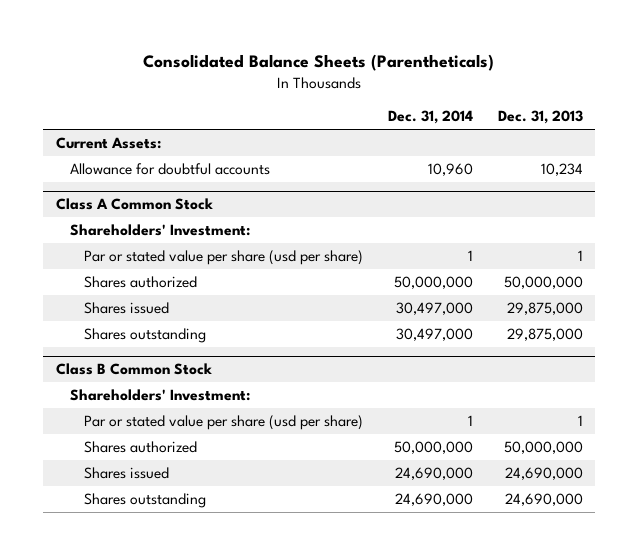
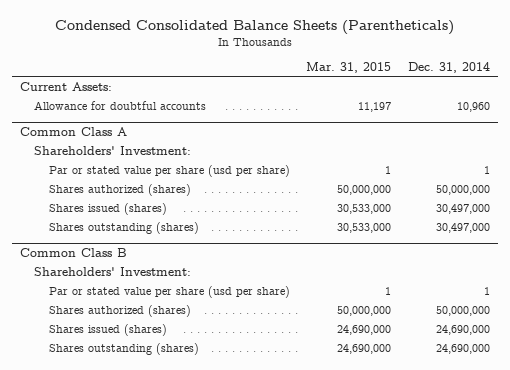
- Consolidated Balance Sheets (Parentheticals)
+ Condensed Consolidated Balance Sheets (Parentheticals)
- | Dec. 31, 2014 | Dec. 31, 2013
+ | Mar. 31, 2015 | Dec. 31, 2014
- Class A Common Stock
+ Common Class A
- Shares authorized | 50,000,000 | 50,000,000
- Shares issued | 30,497,000 | 29,875,000
- Shares outstanding | 30,497,000 | 29,875,000
- Class B Common Stock
+ Shares authorized (shares) | 50,000,000 | 50,000,000
+ Shares issued (shares) | 30,533,000 | 30,497,000
+ Shares outstanding (shares) | 30,533,000 | 30,497,000
+ Common Class B
- Shares authorized | 50,000,000 | 50,000,000
- Shares issued | 24,690,000 | 24,690,000
- Shares outstanding | 24,690,000 | 24,690,000
+ Shares authorized (shares) | 50,000,000 | 50,000,000
+ Shares issued (shares) | 24,690,000 | 24,690,000
+ Shares outstanding (shares) | 24,690,000 | 24,690,000

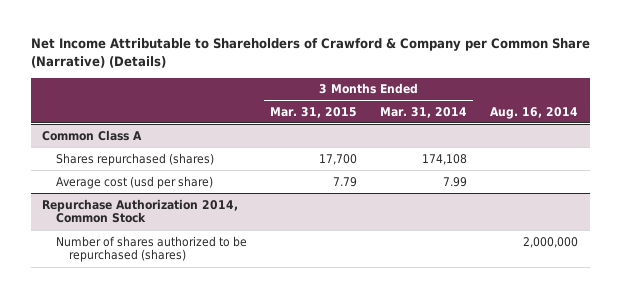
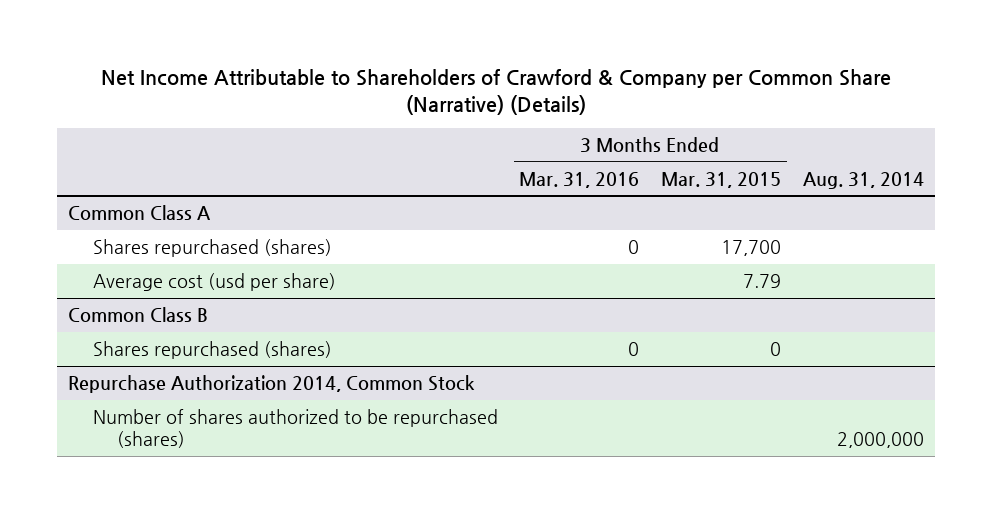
- | 3 Months Ended Mar. 31, 2015 | 3 Months Ended Mar. 31, 2014 | Aug. 16, 2014
+ | 3 Months Ended Mar. 31, 2016 | 3 Months Ended Mar. 31, 2015 | Aug. 31, 2014
+ Common Class B
+ Shares repurchased (shares) | 0 | 0 |

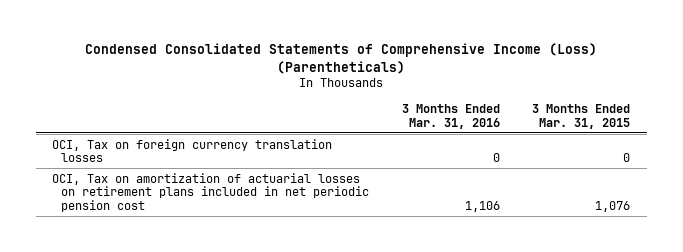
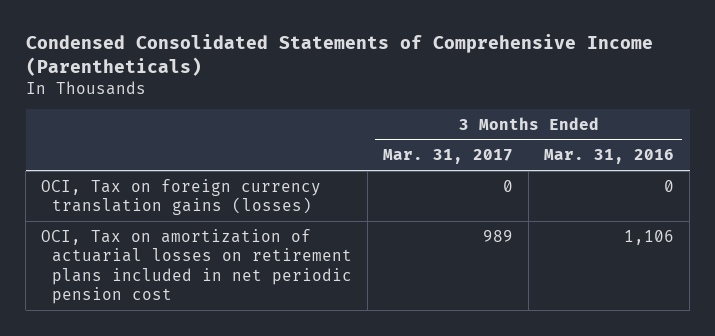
- Condensed Consolidated Statements of Comprehensive Income (Loss) (Parentheticals)
+ Condensed Consolidated Statements of Comprehensive Income (Parentheticals)
- | 3 Months Ended Mar. 31, 2016 | 3 Months Ended Mar. 31, 2015
+ | 3 Months Ended Mar. 31, 2017 | 3 Months Ended Mar. 31, 2016
- OCI, Tax on foreign currency translation losses | 0 | 0
+ OCI, Tax on foreign currency translation gains (losses) | 0 | 0

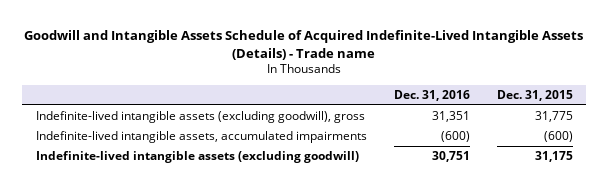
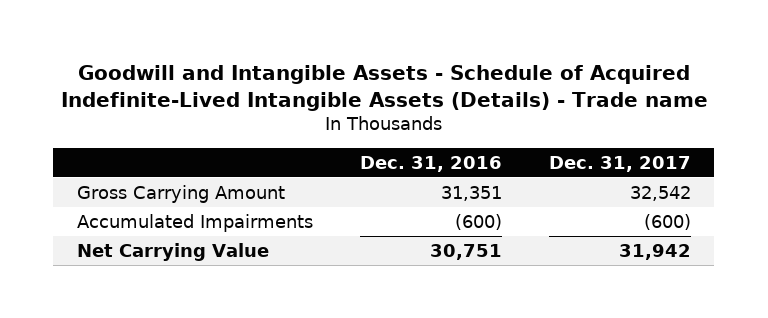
- Goodwill and Intangible Assets Schedule of Acquired Indefinite-Lived Intangible Assets (Details) - Trade name
+ Goodwill and Intangible Assets - Schedule of Acquired Indefinite-Lived Intangible Assets (Details) - Trade name
- | Dec. 31, 2016 | Dec. 31, 2015
+ | Dec. 31, 2016 | Dec. 31, 2017
- Indefinite-lived intangible assets (excluding goodwill), gross | 31,351 | 31,775
- Indefinite-lived intangible assets, accumulated impairments | (600) | (600)
- Indefinite-lived intangible assets (excluding goodwill) | 30,751 | 31,175
+ Gross Carrying Amount | 31,351 | 32,542
+ Accumulated Impairments | (600) | (600)
+ Net Carrying Value | 30,751 | 31,942

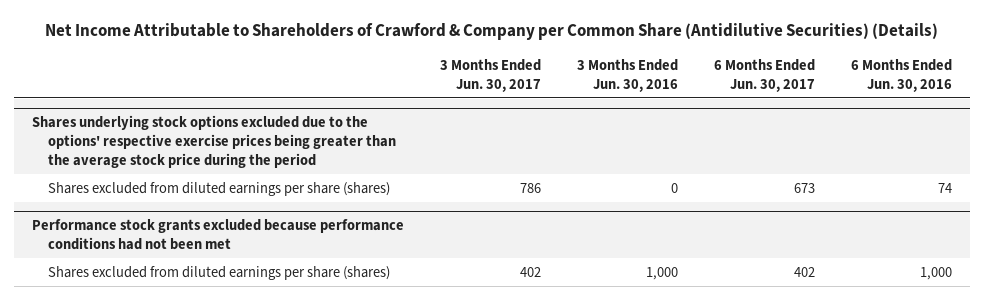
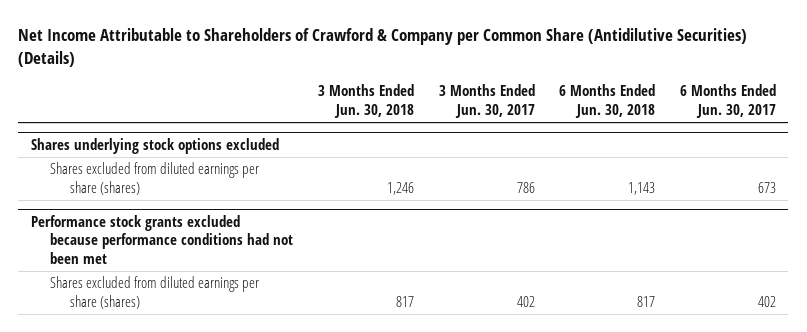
- | 3 Months Ended Jun. 30, 2017 | 3 Months Ended Jun. 30, 2016 | 6 Months Ended Jun. 30, 2017 | 6 Months Ended Jun. 30, 2016
+ | 3 Months Ended Jun. 30, 2018 | 3 Months Ended Jun. 30, 2017 | 6 Months Ended Jun. 30, 2018 | 6 Months Ended Jun. 30, 2017
- Shares underlying stock options excluded due to the options' respective exercise prices being greater than the average stock price during the period
+ Shares underlying stock options excluded

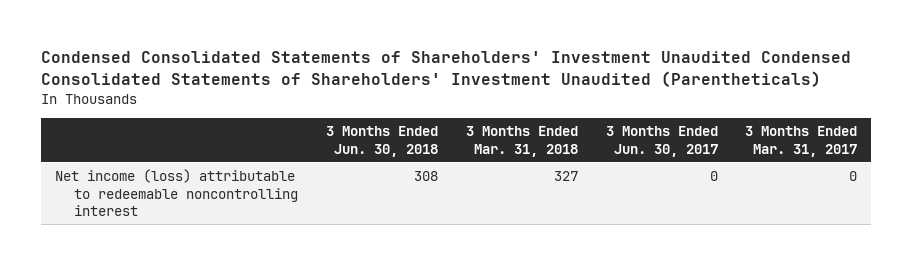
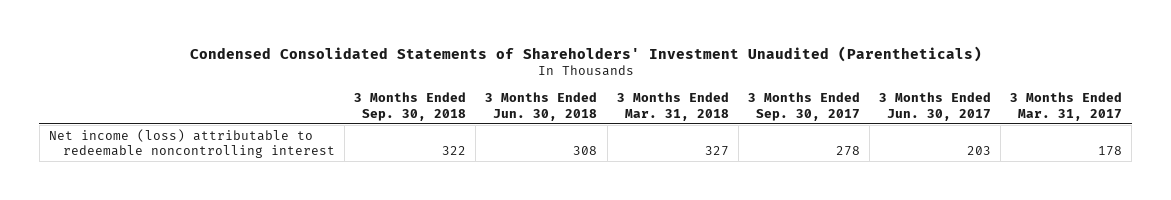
- Condensed Consolidated Statements of Shareholders' Investment Unaudited Condensed Consolidated Statements of Shareholders' Investment Unaudited (Parentheticals)
+ Condensed Consolidated Statements of Shareholders' Investment Unaudited (Parentheticals)
- | 3 Months Ended Jun. 30, 2018 | 3 Months Ended Mar. 31, 2018 | 3 Months Ended Jun. 30, 2017 | 3 Months Ended Mar. 31, 2017
+ | 3 Months Ended Sep. 30, 2018 | 3 Months Ended Jun. 30, 2018 | 3 Months Ended Mar. 31, 2018 | 3 Months Ended Sep. 30, 2017 | 3 Months Ended Jun. 30, 2017 | 3 Months Ended Mar. 31, 2017
- Net income (loss) attributable to redeemable noncontrolling interest | 308 | 327 | 0 | 0
+ Net income (loss) attributable to redeemable noncontrolling interest | 322 | 308 | 327 | 278 | 203 | 178

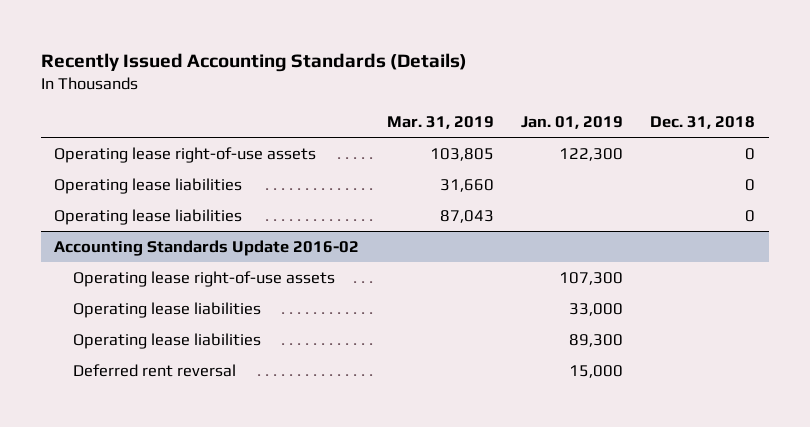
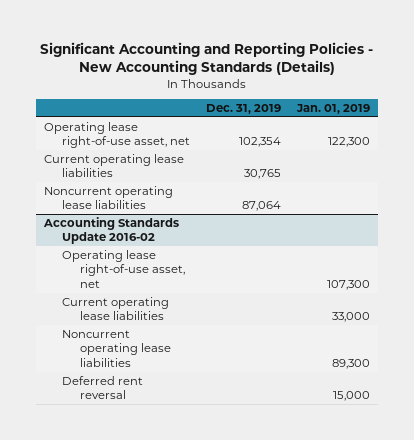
- Recently Issued Accounting Standards (Details)
+ Significant Accounting and Reporting Policies - New Accounting Standards (Details)
- | Mar. 31, 2019 | Jan. 01, 2019 | Dec. 31, 2018
+ | Dec. 31, 2019 | Jan. 01, 2019
- Operating lease right-of-use assets | 103,805 | 122,300 | 0
- Operating lease liabilities | 31,660 | | 0
- Operating lease liabilities | 87,043 | | 0
+ Operating lease right-of-use asset, net | 102,354 | 122,300
+ Current operating lease liabilities | 30,765 |
+ Noncurrent operating lease liabilities | 87,064 |
@ Accounting Standards Update 2016-02
- Operating lease right-of-use assets | | 107,300 |
- Operating lease liabilities | | 33,000 |
- Operating lease liabilities | | 89,300 |
+ Operating lease right-of-use asset, net | | 107,300
+ Current operating lease liabilities | | 33,000
+ Noncurrent operating lease liabilities | | 89,300

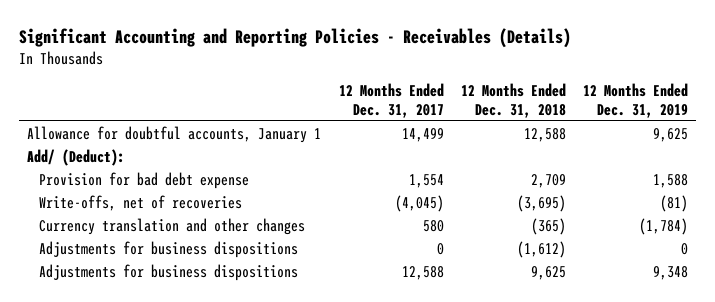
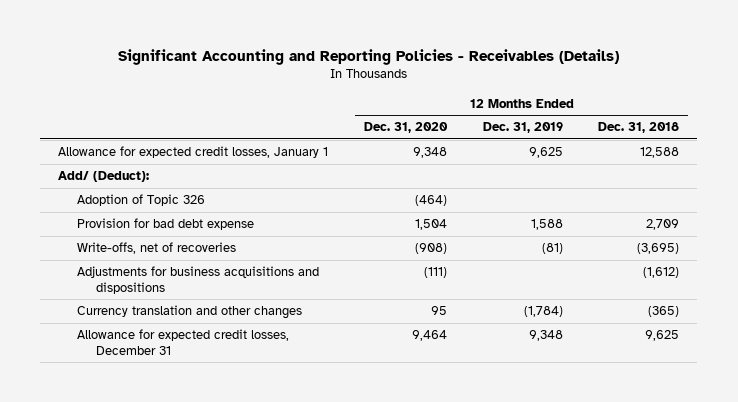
- | 12 Months Ended Dec. 31, 2017 | 12 Months Ended Dec. 31, 2018 | 12 Months Ended Dec. 31, 2019
+ | 12 Months Ended Dec. 31, 2020 | 12 Months Ended Dec. 31, 2019 | 12 Months Ended Dec. 31, 2018
- Allowance for doubtful accounts, January 1 | 14,499 | 12,588 | 9,625
+ Allowance for expected credit losses, January 1 | 9,348 | 9,625 | 12,588
+ Adoption of Topic 326 | (464) | |
+ Adjustments for business acquisitions and dispositions | (111) | | (1,612)
- Adjustments for business dispositions | 0 | (1,612) | 0
- Adjustments for business dispositions | 12,588 | 9,625 | 9,348
+ Allowance for expected credit losses, December 31 | 9,464 | 9,348 | 9,625

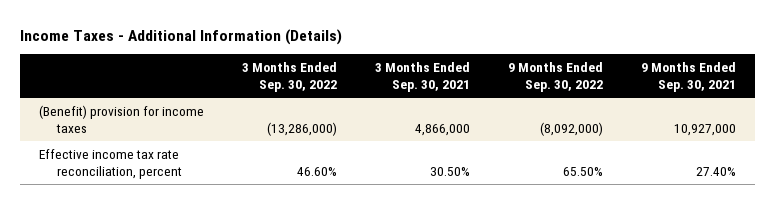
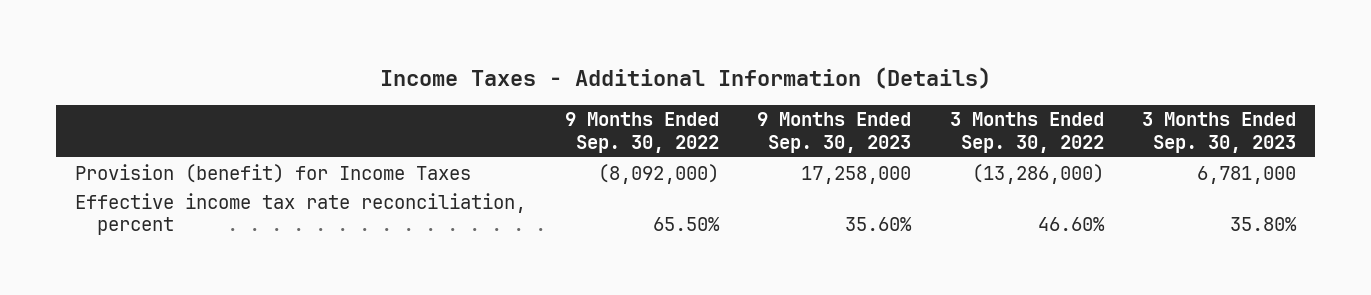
- | 3 Months Ended Sep. 30, 2022 | 3 Months Ended Sep. 30, 2021 | 9 Months Ended Sep. 30, 2022 | 9 Months Ended Sep. 30, 2021
+ | 9 Months Ended Sep. 30, 2022 | 9 Months Ended Sep. 30, 2023 | 3 Months Ended Sep. 30, 2022 | 3 Months Ended Sep. 30, 2023
- (Benefit) provision for income taxes | (13,286,000) | 4,866,000 | (8,092,000) | 10,927,000
+ Provision (benefit) for Income Taxes | (8,092,000) | 17,258,000 | (13,286,000) | 6,781,000

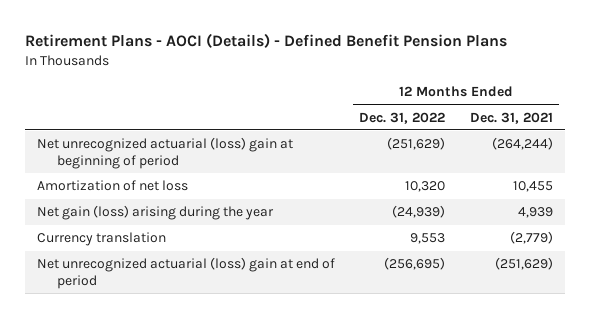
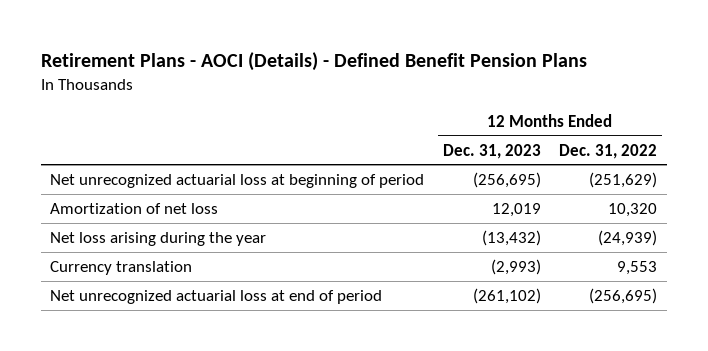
- | 12 Months Ended Dec. 31, 2022 | 12 Months Ended Dec. 31, 2021
+ | 12 Months Ended Dec. 31, 2023 | 12 Months Ended Dec. 31, 2022
- Net unrecognized actuarial (loss) gain at beginning of period | (251,629) | (264,244)
+ Net unrecognized actuarial loss at beginning of period | (256,695) | (251,629)
- Net gain (loss) arising during the year | (24,939) | 4,939
+ Net loss arising during the year | (13,432) | (24,939)
- Net unrecognized actuarial (loss) gain at end of period | (256,695) | (251,629)
+ Net unrecognized actuarial loss at end of period | (261,102) | (256,695)

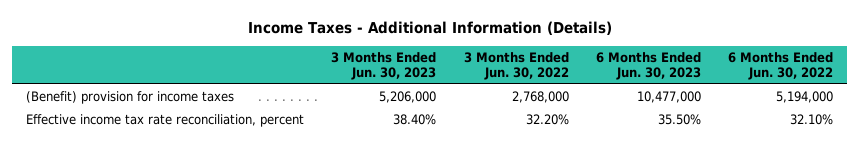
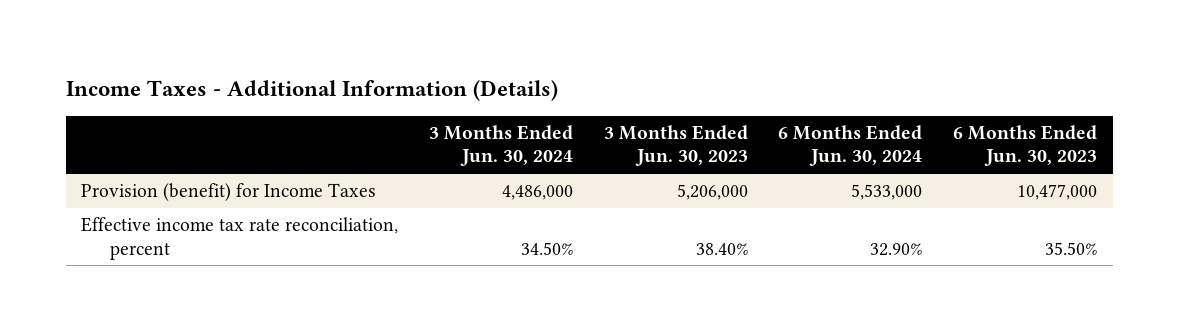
- | 3 Months Ended Jun. 30, 2023 | 3 Months Ended Jun. 30, 2022 | 6 Months Ended Jun. 30, 2023 | 6 Months Ended Jun. 30, 2022
+ | 3 Months Ended Jun. 30, 2024 | 3 Months Ended Jun. 30, 2023 | 6 Months Ended Jun. 30, 2024 | 6 Months Ended Jun. 30, 2023
- (Benefit) provision for income taxes | 5,206,000 | 2,768,000 | 10,477,000 | 5,194,000
+ Provision (benefit) for Income Taxes | 4,486,000 | 5,206,000 | 5,533,000 | 10,477,000

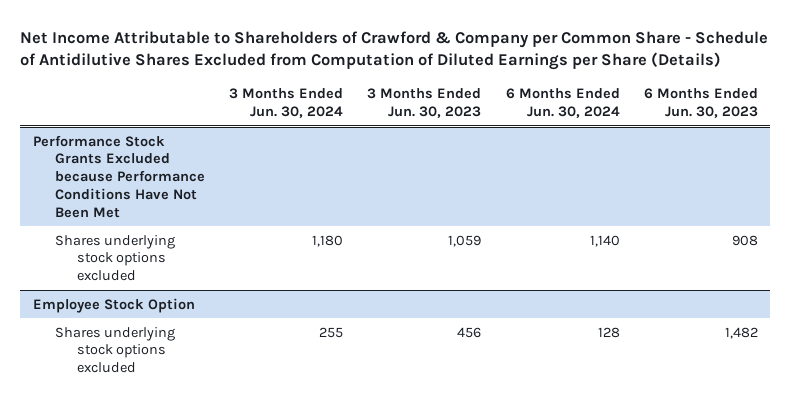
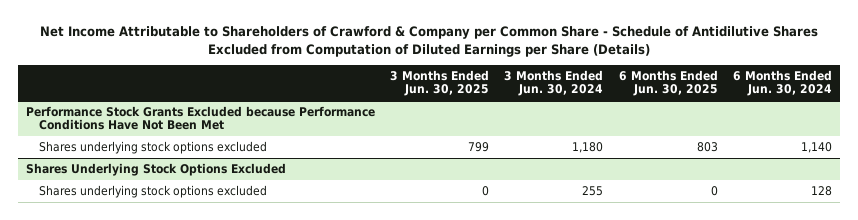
- | 3 Months Ended Jun. 30, 2024 | 3 Months Ended Jun. 30, 2023 | 6 Months Ended Jun. 30, 2024 | 6 Months Ended Jun. 30, 2023
+ | 3 Months Ended Jun. 30, 2025 | 3 Months Ended Jun. 30, 2024 | 6 Months Ended Jun. 30, 2025 | 6 Months Ended Jun. 30, 2024
- Employee Stock Option
+ Shares Underlying Stock Options Excluded

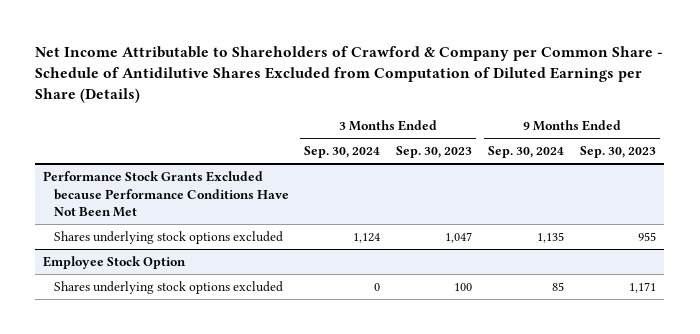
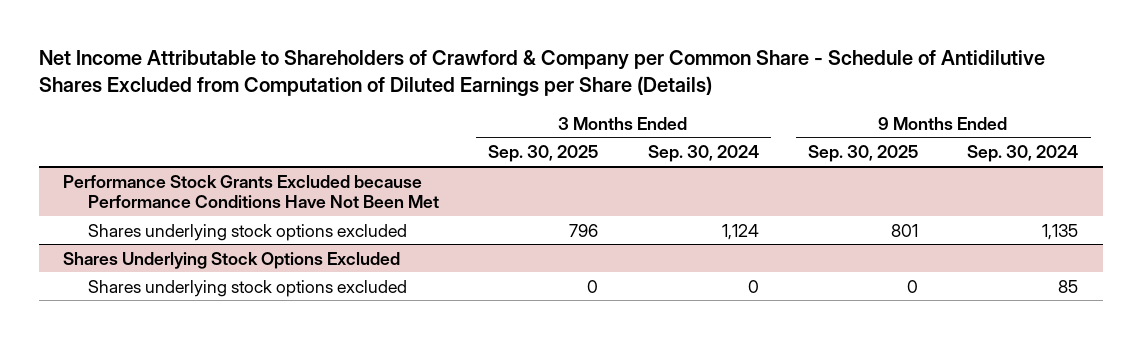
- | 3 Months Ended Sep. 30, 2024 | 3 Months Ended Sep. 30, 2023 | 9 Months Ended Sep. 30, 2024 | 9 Months Ended Sep. 30, 2023
+ | 3 Months Ended Sep. 30, 2025 | 3 Months Ended Sep. 30, 2024 | 9 Months Ended Sep. 30, 2025 | 9 Months Ended Sep. 30, 2024
- Employee Stock Option
+ Shares Underlying Stock Options Excluded

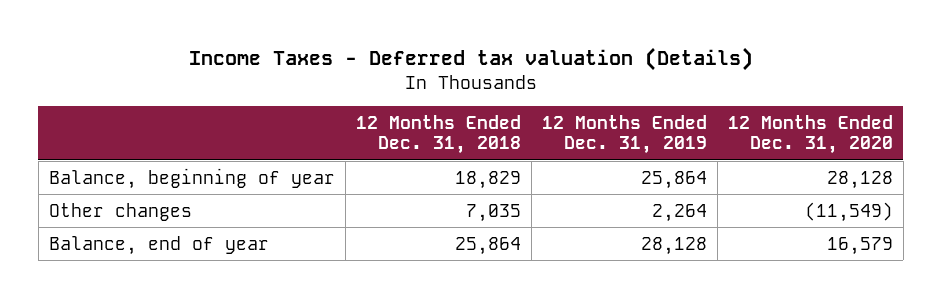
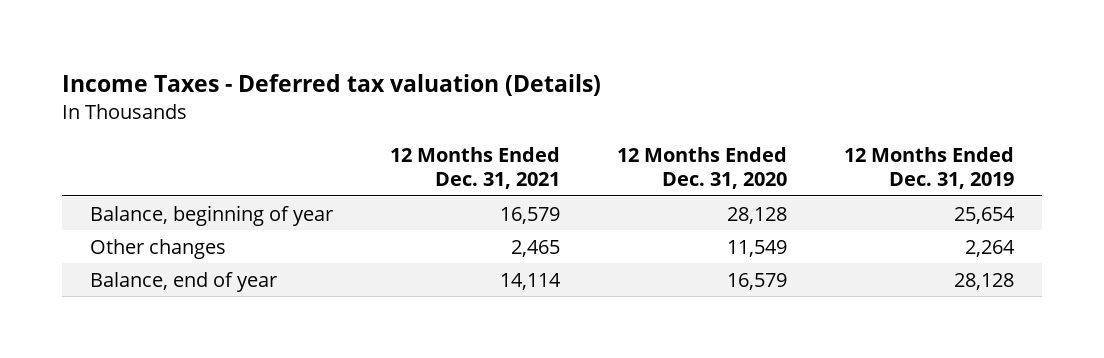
- | 12 Months Ended Dec. 31, 2018 | 12 Months Ended Dec. 31, 2019 | 12 Months Ended Dec. 31, 2020
+ | 12 Months Ended Dec. 31, 2021 | 12 Months Ended Dec. 31, 2020 | 12 Months Ended Dec. 31, 2019
- Balance, beginning of year | 18,829 | 25,864 | 28,128
- Other changes | 7,035 | 2,264 | (11,549)
+ Balance, beginning of year | 16,579 | 28,128 | 25,654
+ Other changes | 2,465 | 11,549 | 2,264

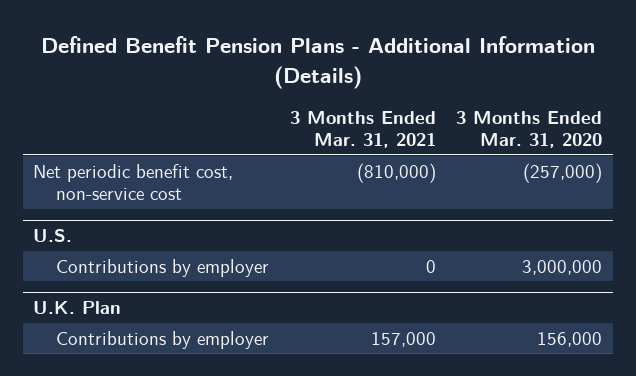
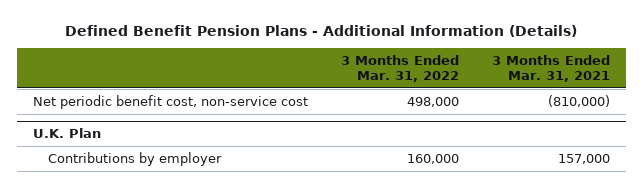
- | 3 Months Ended Mar. 31, 2021 | 3 Months Ended Mar. 31, 2020
+ | 3 Months Ended Mar. 31, 2022 | 3 Months Ended Mar. 31, 2021
- U.S.
- Contributions by employer | 0 | 3,000,000

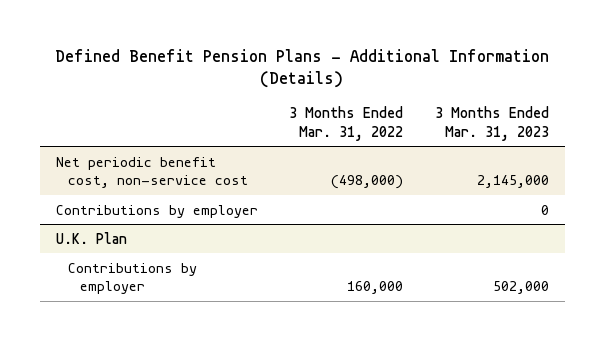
- | 3 Months Ended Mar. 31, 2022 | 3 Months Ended Mar. 31, 2021
+ | 3 Months Ended Mar. 31, 2022 | 3 Months Ended Mar. 31, 2023
- Net periodic benefit cost, non-service cost | 498,000 | (810,000)
+ Net periodic benefit cost, non-service cost | (498,000) | 2,145,000
+ Contributions by employer | | 0

